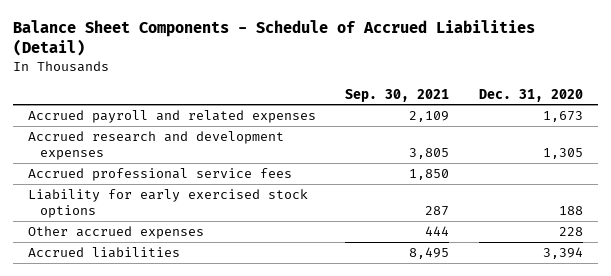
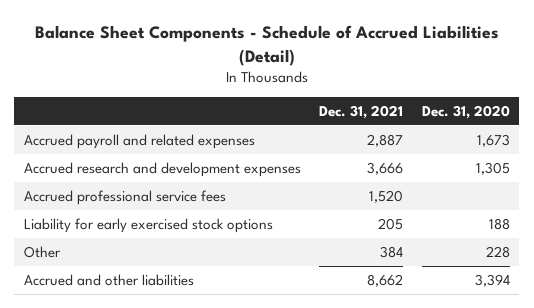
- | Sep. 30, 2021 | Dec. 31, 2020
+ | Dec. 31, 2021 | Dec. 31, 2020
- Other accrued expenses | 444 | 228
- Accrued liabilities | 8,495 | 3,394
+ Other | 384 | 228
+ Accrued and other liabilities | 8,662 | 3,394

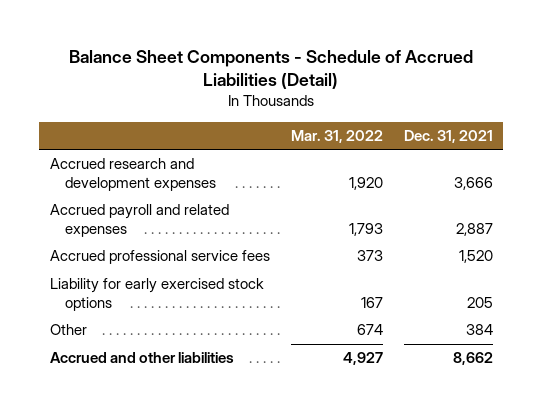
- | Dec. 31, 2021 | Dec. 31, 2020
+ | Mar. 31, 2022 | Dec. 31, 2021
moved down: Accrued payroll and related expenses | 1,793 | 2,887

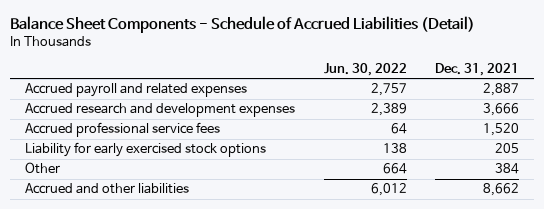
- | Mar. 31, 2022 | Dec. 31, 2021
+ | Jun. 30, 2022 | Dec. 31, 2021
moved down: Accrued research and development expenses | 2,389 | 3,666

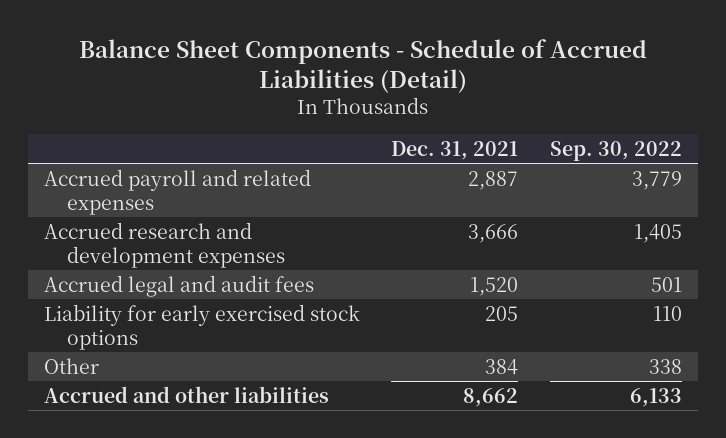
- | Jun. 30, 2022 | Dec. 31, 2021
+ | Dec. 31, 2021 | Sep. 30, 2022
- Accrued professional service fees | 64 | 1,520
+ Accrued legal and audit fees | 1,520 | 501

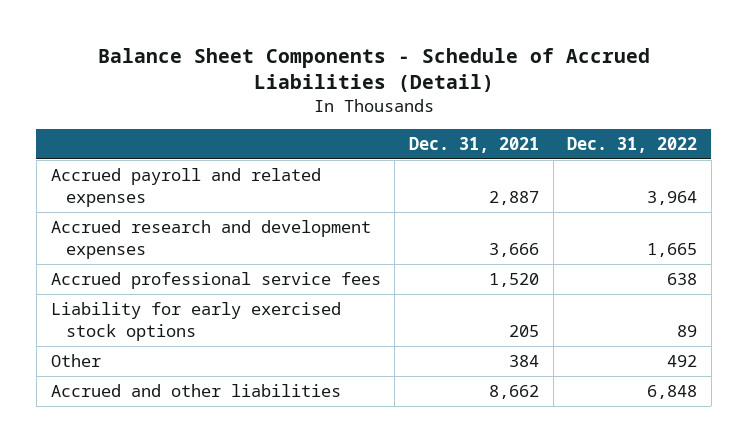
- | Dec. 31, 2021 | Sep. 30, 2022
+ | Dec. 31, 2021 | Dec. 31, 2022
- Accrued legal and audit fees | 1,520 | 501
+ Accrued professional service fees | 1,520 | 638

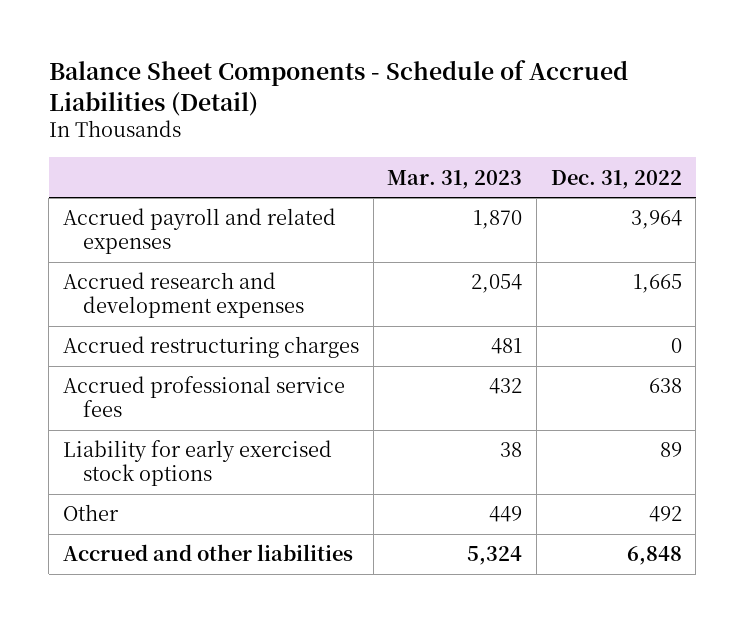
- | Dec. 31, 2021 | Dec. 31, 2022
+ | Mar. 31, 2023 | Dec. 31, 2022
+ Accrued restructuring charges | 481 | 0

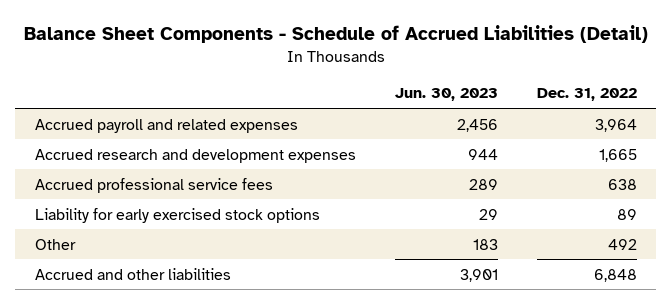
- | Mar. 31, 2023 | Dec. 31, 2022
+ | Jun. 30, 2023 | Dec. 31, 2022
- Accrued restructuring charges | 481 | 0

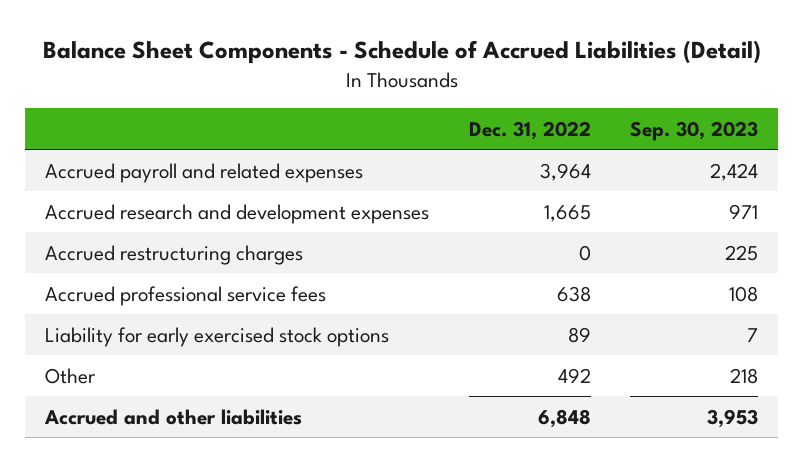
- | Jun. 30, 2023 | Dec. 31, 2022
+ | Dec. 31, 2022 | Sep. 30, 2023
+ Accrued restructuring charges | 0 | 225

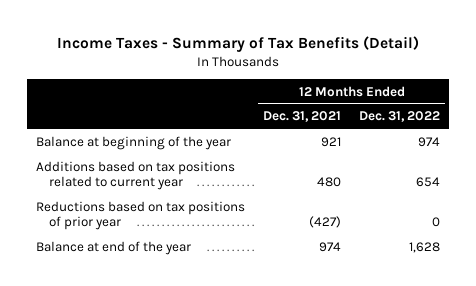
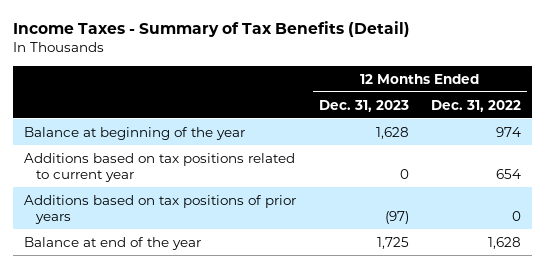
- | 12 Months Ended Dec. 31, 2021 | 12 Months Ended Dec. 31, 2022
+ | 12 Months Ended Dec. 31, 2023 | 12 Months Ended Dec. 31, 2022
- Reductions based on tax positions of prior year | (427) | 0
+ Additions based on tax positions of prior years | (97) | 0

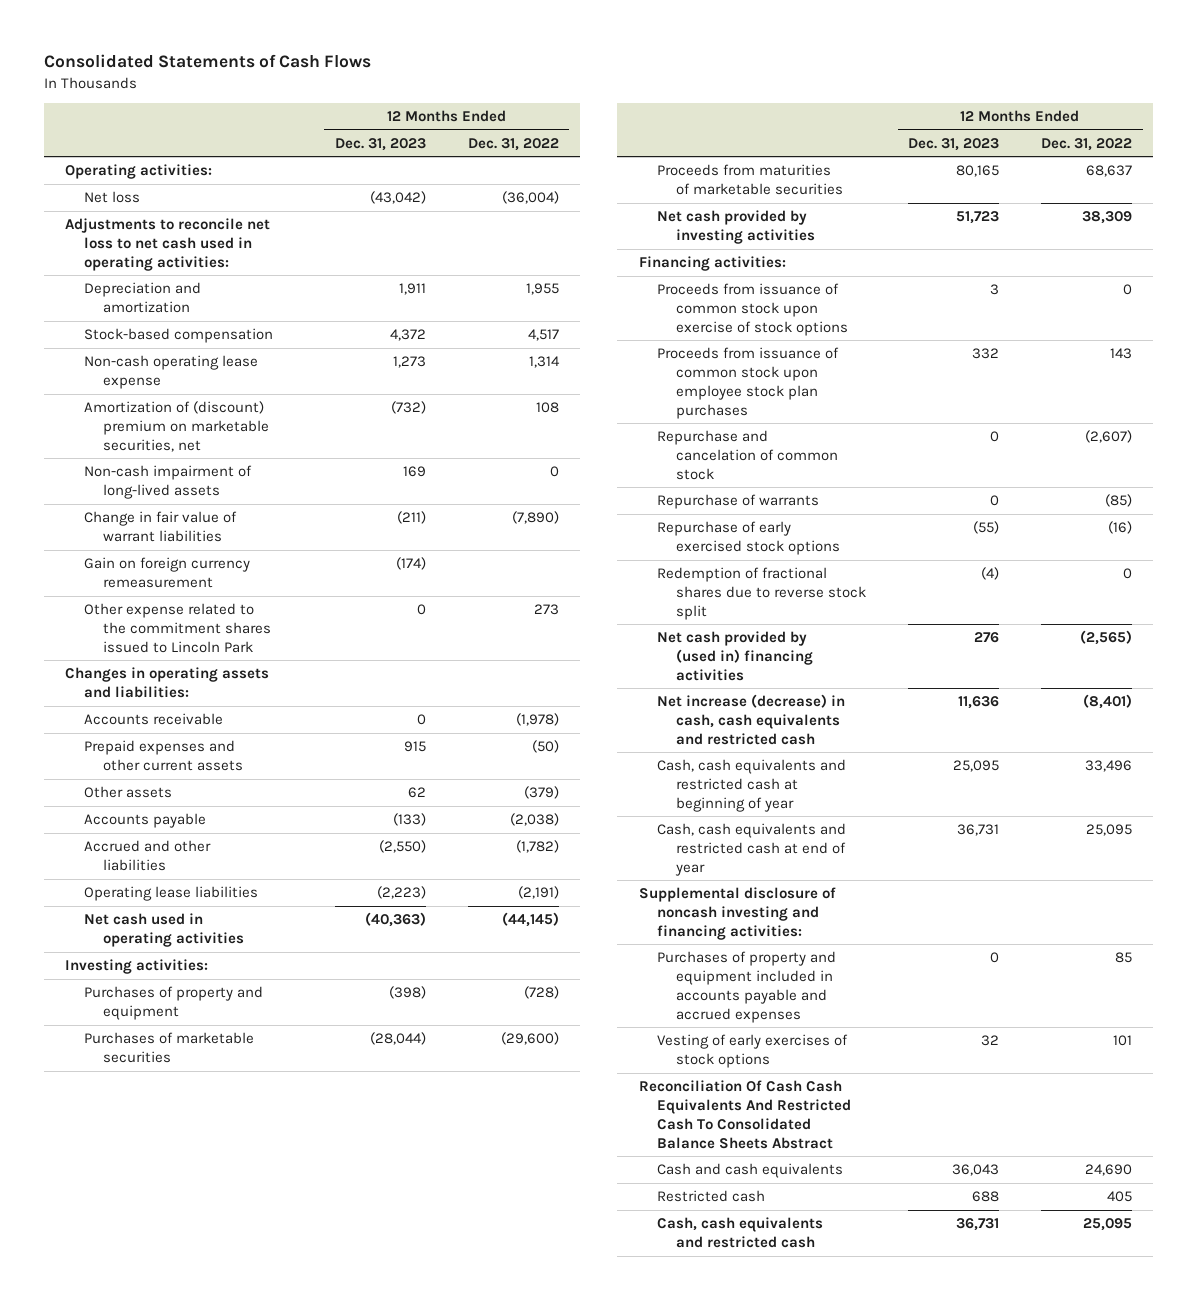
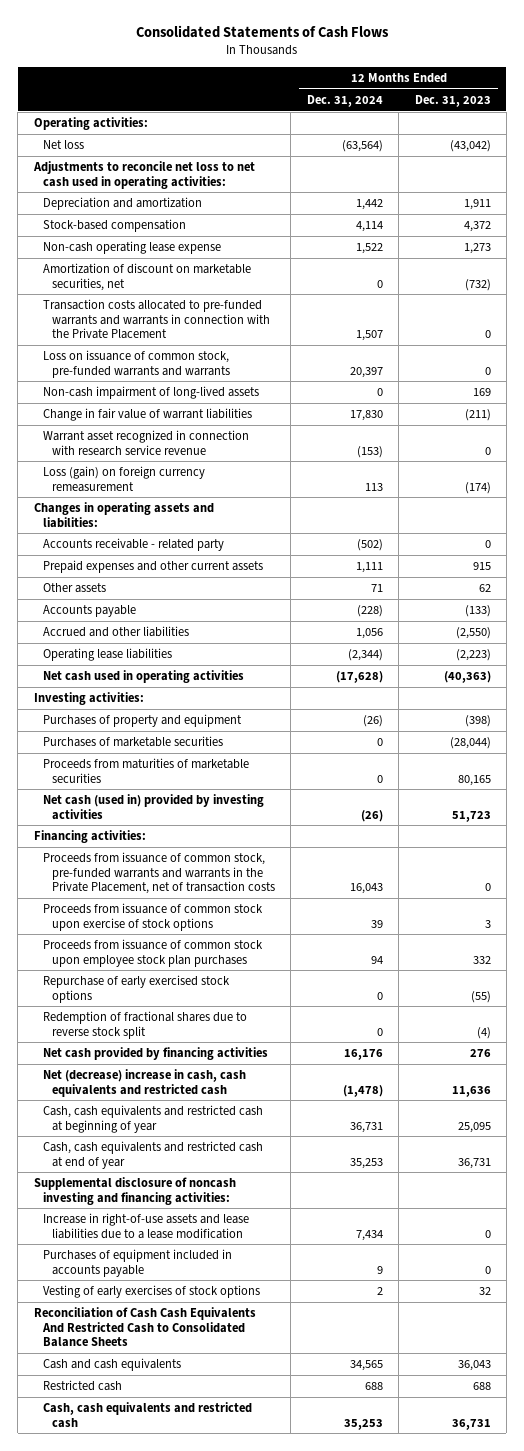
- | 12 Months Ended Dec. 31, 2023 | 12 Months Ended Dec. 31, 2022
+ | 12 Months Ended Dec. 31, 2024 | 12 Months Ended Dec. 31, 2023
- Amortization of (discount) premium on marketable securities, net | (732) | 108
+ Amortization of discount on marketable securities, net | 0 | (732)
+ Transaction costs allocated to pre-funded warrants and warrants in connection with the Private Placement | 1,507 | 0
+ Loss on issuance of common stock, pre-funded warrants and warrants | 20,397 | 0
- Gain on foreign currency remeasurement | (174) |
- Other expense related to the commitment shares issued to Lincoln Park | 0 | 273
+ Warrant asset recognized in connection with research service revenue | (153) | 0
+ Loss (gain) on foreign currency remeasurement | 113 | (174)
- Accounts receivable | 0 | (1,978)
+ Accounts receivable - related party | (502) | 0
- Net cash provided by investing activities | 51,723 | 38,309
+ Net cash (used in) provided by investing activities | (26) | 51,723
+ Proceeds from issuance of common stock, pre-funded warrants and warrants in the Private Placement, net of transaction costs | 16,043 | 0
- Repurchase and cancelation of common stock | 0 | (2,607)
- Repurchase of warrants | 0 | (85)
- Net cash provided by (used in) financing activities | 276 | (2,565)
- Net increase (decrease) in cash, cash equivalents and restricted cash | 11,636 | (8,401)
+ Net cash provided by financing activities | 16,176 | 276
+ Net (decrease) increase in cash, cash equivalents and restricted cash | (1,478) | 11,636
- Purchases of property and equipment included in accounts payable and accrued expenses | 0 | 85
+ Increase in right-of-use assets and lease liabilities due to a lease modification | 7,434 | 0
+ Purchases of equipment included in accounts payable | 9 | 0
- Reconciliation Of Cash Cash Equivalents And Restricted Cash To Consolidated Balance Sheets Abstract
+ Reconciliation of Cash Cash Equivalents And Restricted Cash to Consolidated Balance Sheets

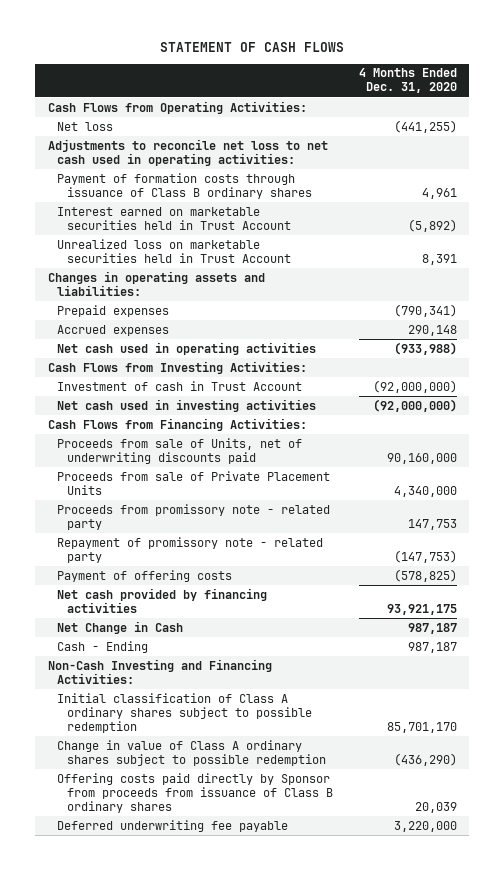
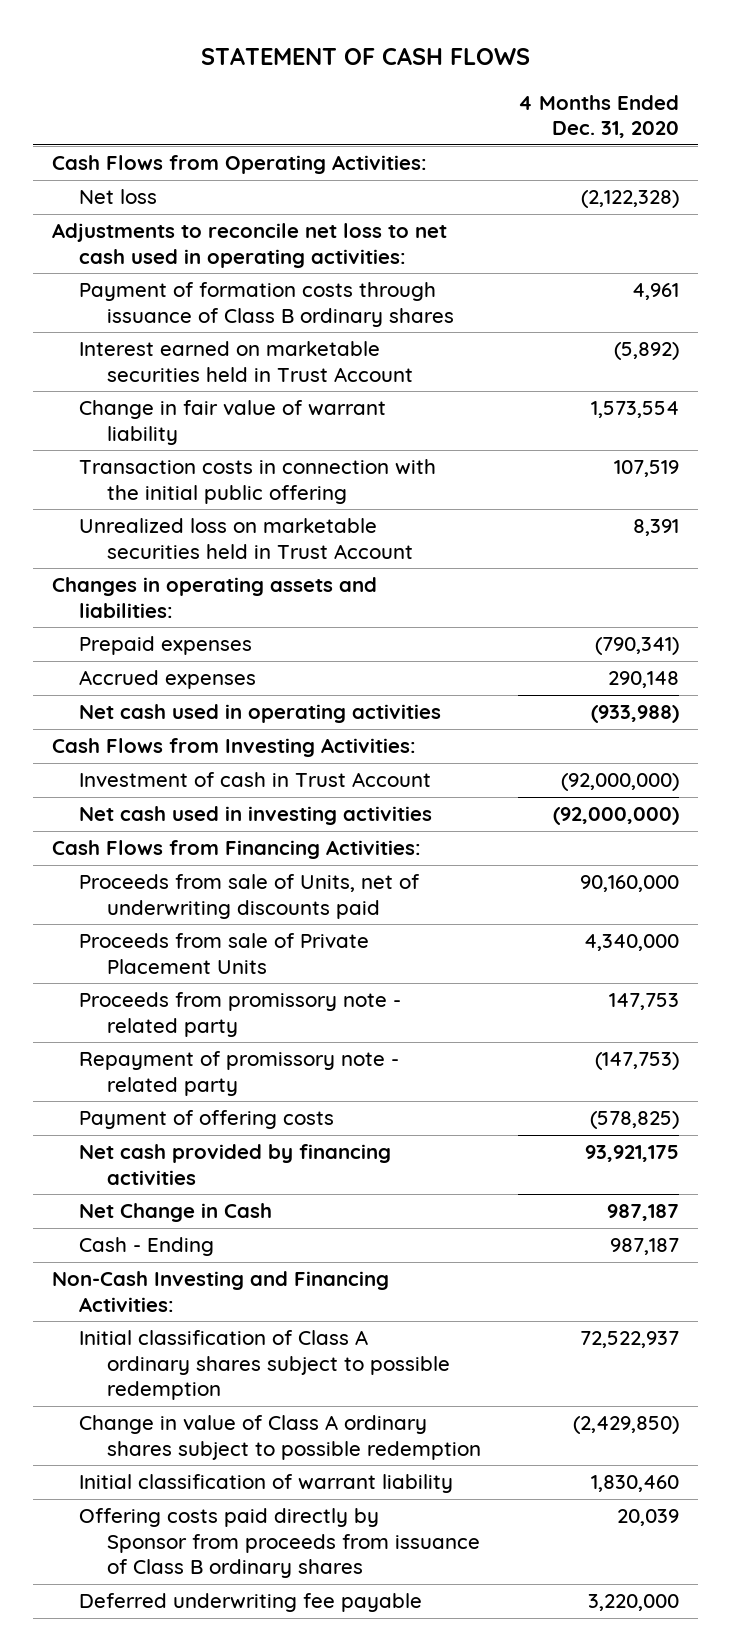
- Net loss | (441,255)
+ Net loss | (2,122,328)
+ Change in fair value of warrant liability | 1,573,554
+ Transaction costs in connection with the initial public offering | 107,519
- Initial classification of Class A ordinary shares subject to possible redemption | 85,701,170
- Change in value of Class A ordinary shares subject to possible redemption | (436,290)
+ Initial classification of Class A ordinary shares subject to possible redemption | 72,522,937
+ Change in value of Class A ordinary shares subject to possible redemption | (2,429,850)
+ Initial classification of warrant liability | 1,830,460

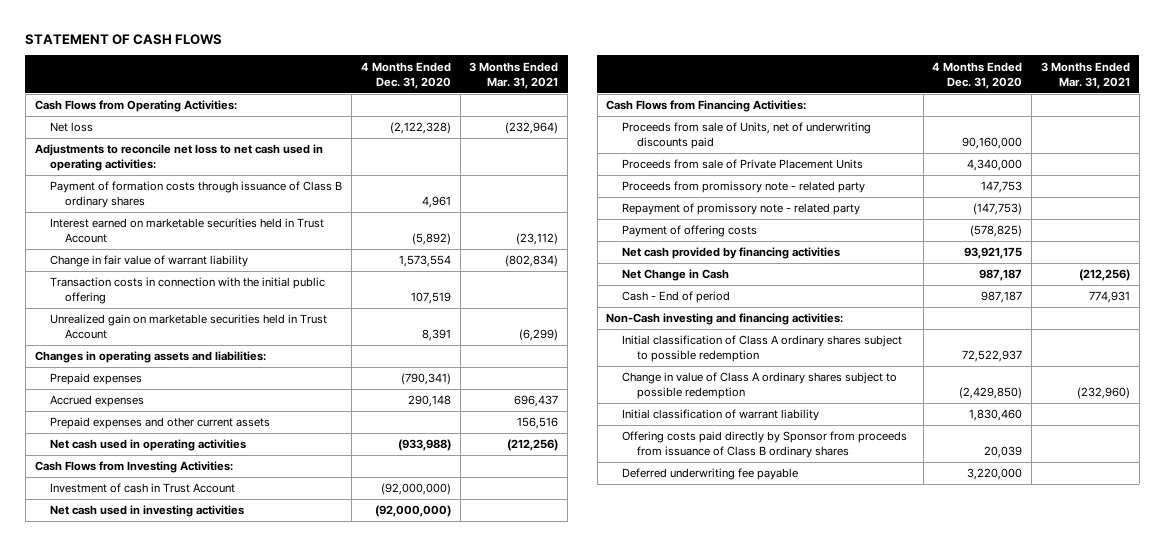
- | 4 Months Ended Dec. 31, 2020
+ | 4 Months Ended Dec. 31, 2020 | 3 Months Ended Mar. 31, 2021
- Unrealized loss on marketable securities held in Trust Account | 8,391
+ Unrealized gain on marketable securities held in Trust Account | 8,391 | (6,299)
+ Prepaid expenses and other current assets | | 156,516
- Cash - Ending | 987,187
- Non-Cash Investing and Financing Activities:
+ Cash - End of period | 987,187 | 774,931
+ Non-Cash investing and financing activities:

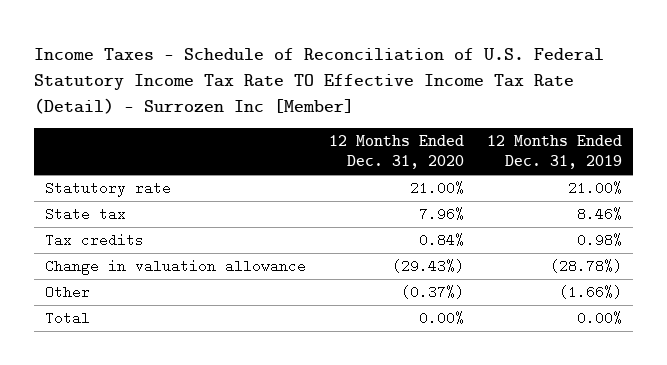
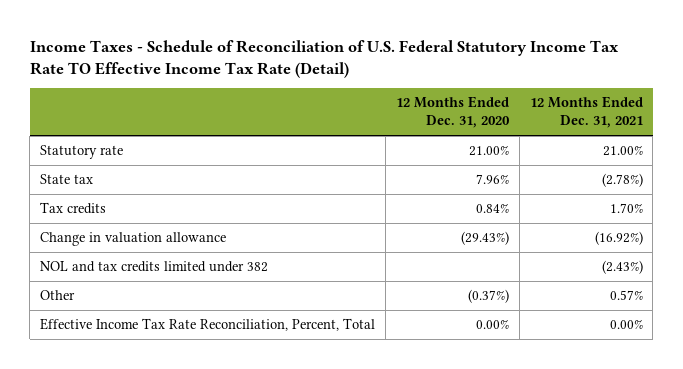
- Income Taxes - Schedule of Reconciliation of U.S. Federal Statutory Income Tax Rate TO Effective Income Tax Rate (Detail) - Surrozen Inc [Member]
+ Income Taxes - Schedule of Reconciliation of U.S. Federal Statutory Income Tax Rate TO Effective Income Tax Rate (Detail)
- | 12 Months Ended Dec. 31, 2020 | 12 Months Ended Dec. 31, 2019
+ | 12 Months Ended Dec. 31, 2020 | 12 Months Ended Dec. 31, 2021
+ NOL and tax credits limited under 382 | | (2.43%)
- Total | 0.00% | 0.00%
+ Effective Income Tax Rate Reconciliation, Percent, Total | 0.00% | 0.00%

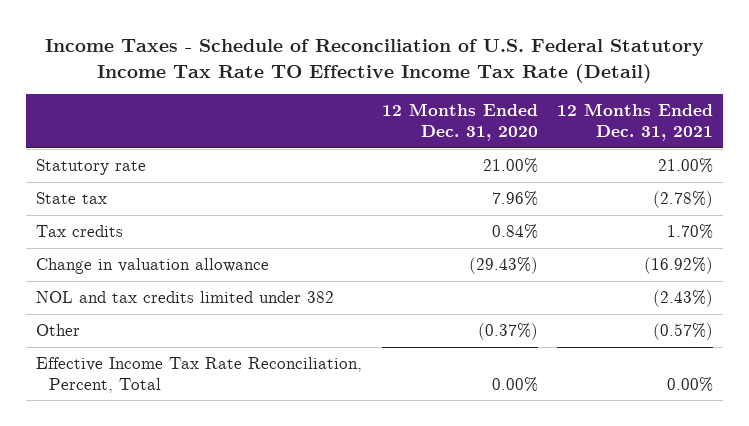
- Other | (0.37%) | 0.57%
+ Other | (0.37%) | (0.57%)

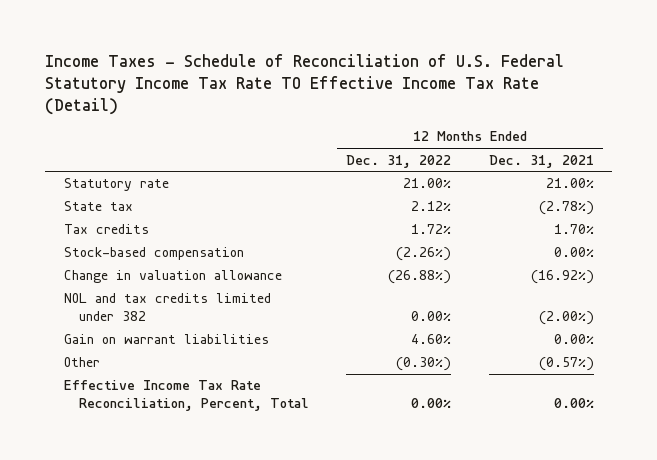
- | 12 Months Ended Dec. 31, 2020 | 12 Months Ended Dec. 31, 2021
+ | 12 Months Ended Dec. 31, 2022 | 12 Months Ended Dec. 31, 2021
+ Stock-based compensation | (2.26%) | 0.00%
- NOL and tax credits limited under 382 | | (2.43%)
+ NOL and tax credits limited under 382 | 0.00% | (2.00%)
+ Gain on warrant liabilities | 4.60% | 0.00%

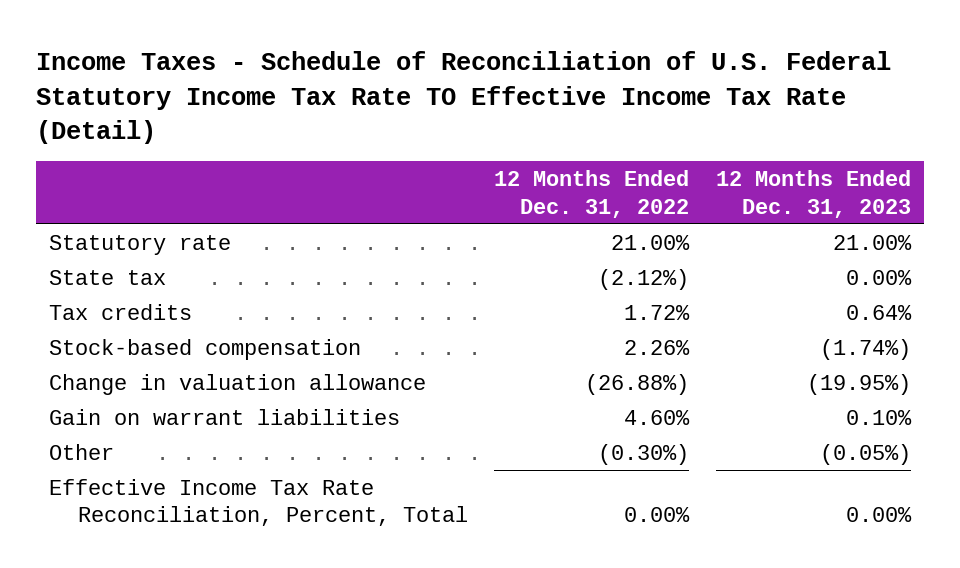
- | 12 Months Ended Dec. 31, 2022 | 12 Months Ended Dec. 31, 2021
+ | 12 Months Ended Dec. 31, 2022 | 12 Months Ended Dec. 31, 2023
- State tax | 2.12% | (2.78%)
+ State tax | (2.12%) | 0.00%
- Stock-based compensation | (2.26%) | 0.00%
+ Stock-based compensation | 2.26% | (1.74%)
- NOL and tax credits limited under 382 | 0.00% | (2.00%)

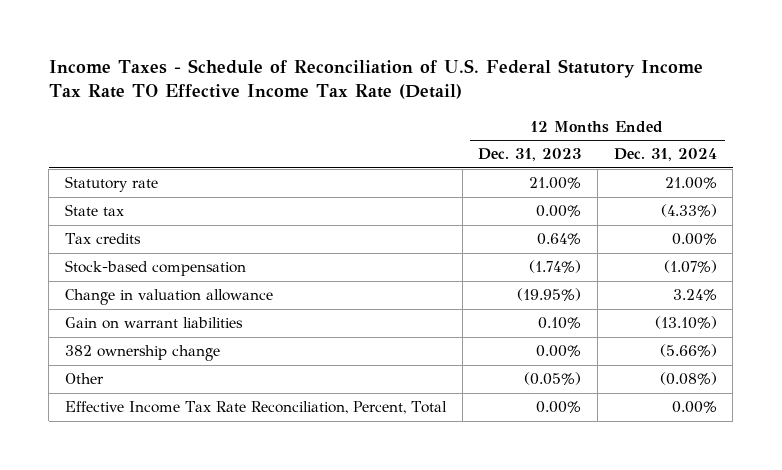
- | 12 Months Ended Dec. 31, 2022 | 12 Months Ended Dec. 31, 2023
+ | 12 Months Ended Dec. 31, 2023 | 12 Months Ended Dec. 31, 2024
+ 382 ownership change | 0.00% | (5.66%)

